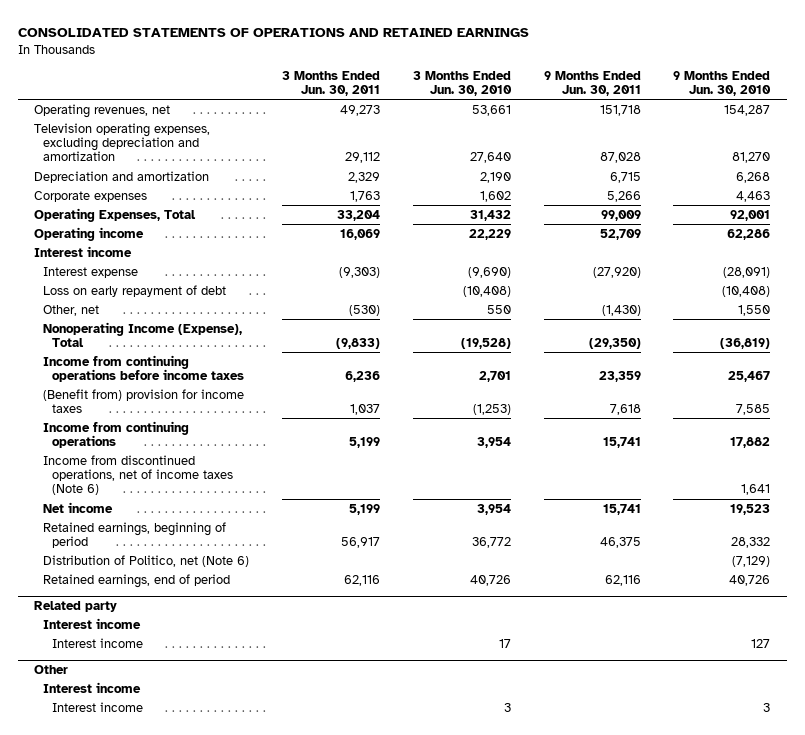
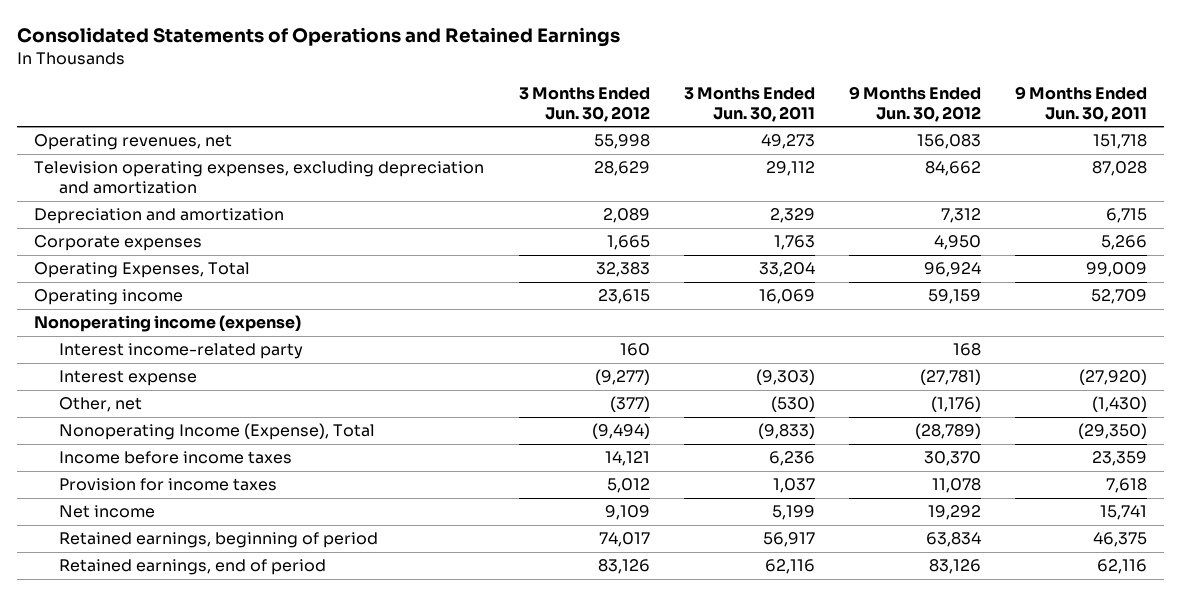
- CONSOLIDATED STATEMENTS OF OPERATIONS AND RETAINED EARNINGS
+ Consolidated Statements of Operations and Retained Earnings
- | 3 Months Ended Jun. 30, 2011 | 3 Months Ended Jun. 30, 2010 | 9 Months Ended Jun. 30, 2011 | 9 Months Ended Jun. 30, 2010
+ | 3 Months Ended Jun. 30, 2012 | 3 Months Ended Jun. 30, 2011 | 9 Months Ended Jun. 30, 2012 | 9 Months Ended Jun. 30, 2011
- Interest income
+ Nonoperating income (expense)
+ Interest income-related party | 160 | | 168 |
- Loss on early repayment of debt | | (10,408) | | (10,408)
- Income from continuing operations before income taxes | 6,236 | 2,701 | 23,359 | 25,467
- (Benefit from) provision for income taxes | 1,037 | (1,253) | 7,618 | 7,585
- Income from continuing operations | 5,199 | 3,954 | 15,741 | 17,882
- Income from discontinued operations, net of income taxes (Note 6) | | | | 1,641
+ Income before income taxes | 14,121 | 6,236 | 30,370 | 23,359
+ Provision for income taxes | 5,012 | 1,037 | 11,078 | 7,618
- Distribution of Politico, net (Note 6) | | | | (7,129)
- Related party
- Interest income
- Interest income | | 17 | | 127
- Other
- Interest income
- Interest income | | 3 | | 3

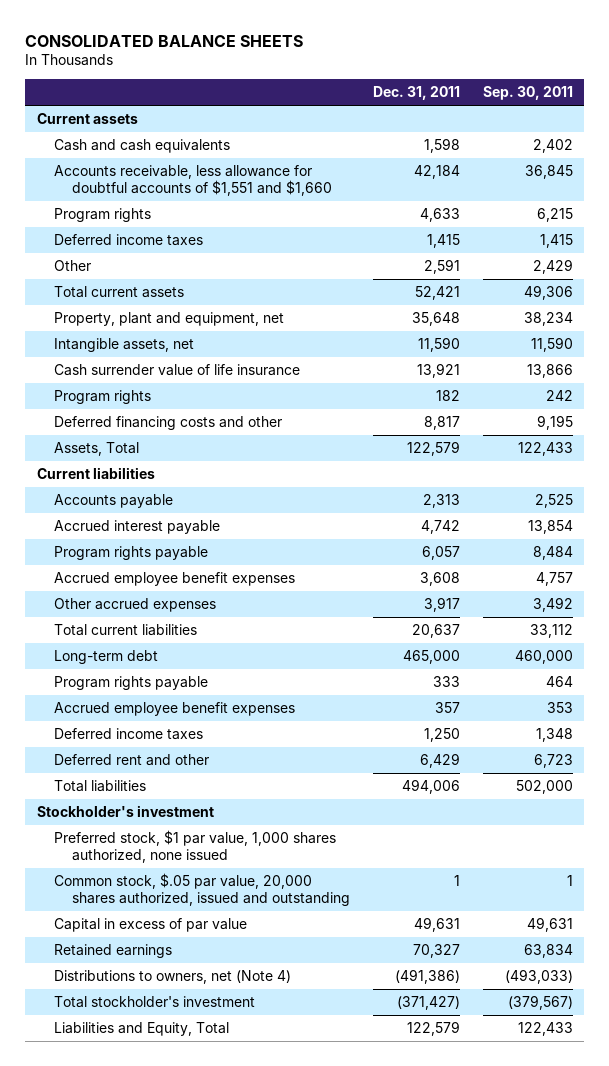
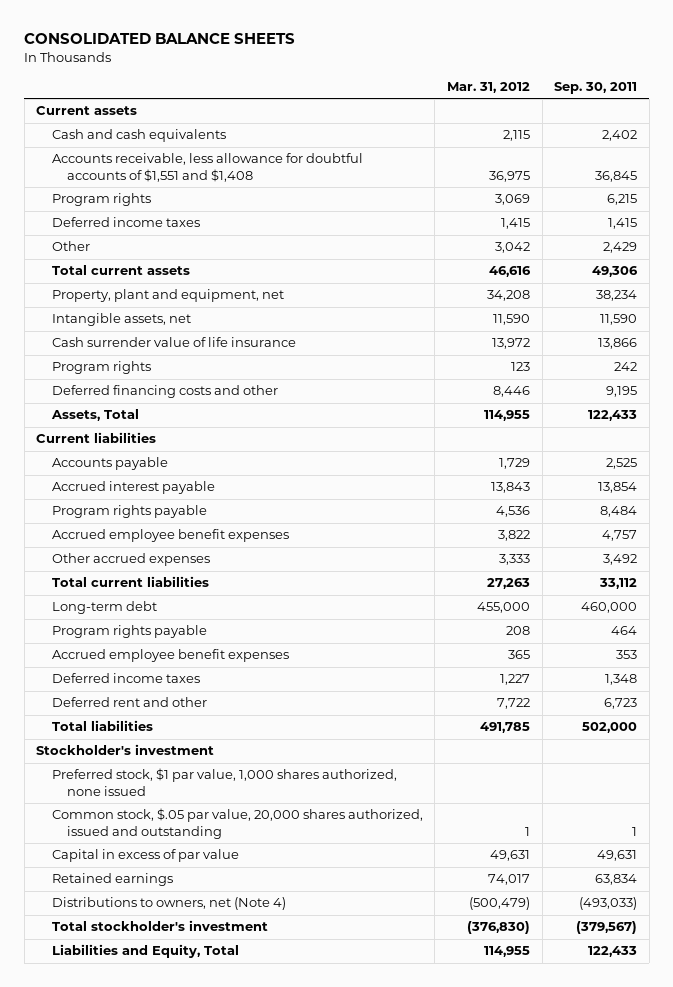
- | Dec. 31, 2011 | Sep. 30, 2011
+ | Mar. 31, 2012 | Sep. 30, 2011
- Accounts receivable, less allowance for doubtful accounts of $1,551 and $1,660 | 42,184 | 36,845
+ Accounts receivable, less allowance for doubtful accounts of $1,551 and $1,408 | 36,975 | 36,845

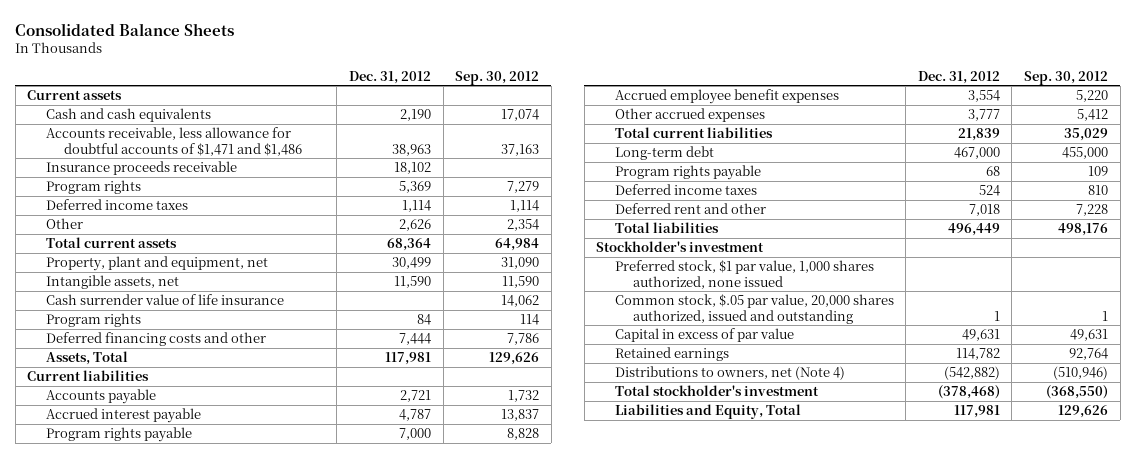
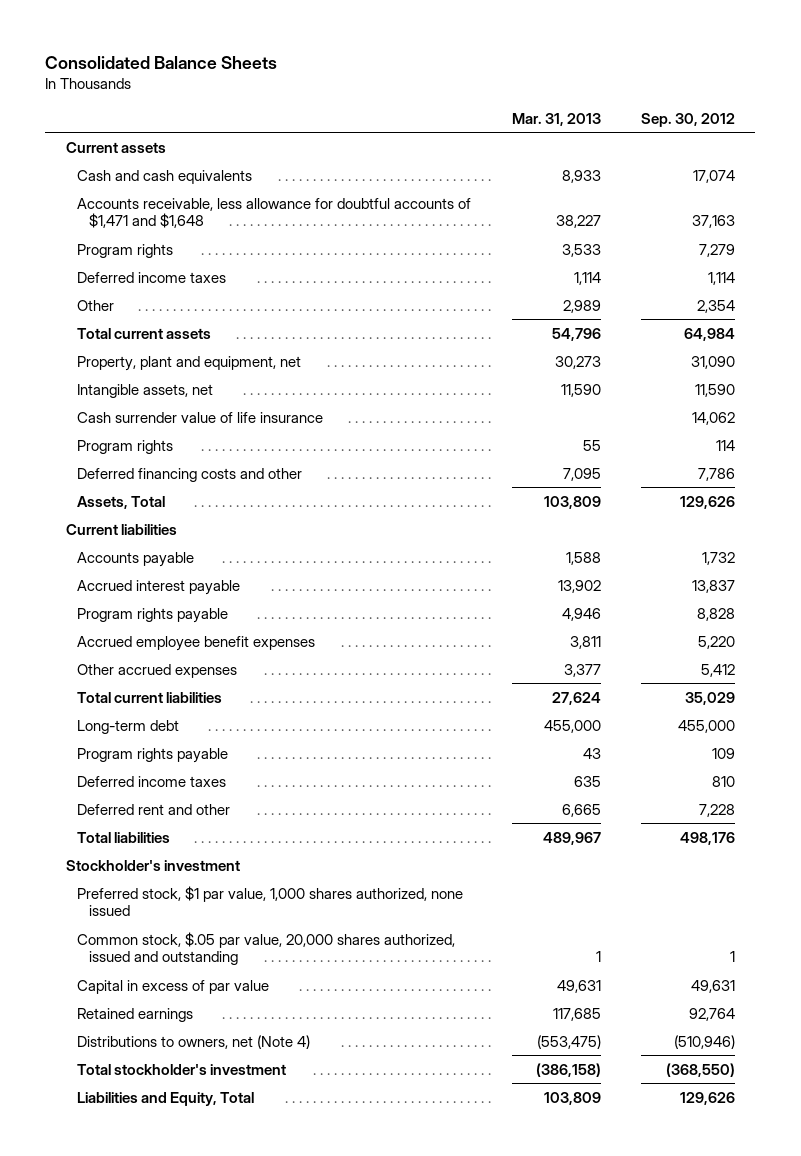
- | Dec. 31, 2012 | Sep. 30, 2012
+ | Mar. 31, 2013 | Sep. 30, 2012
- Accounts receivable, less allowance for doubtful accounts of $1,471 and $1,486 | 38,963 | 37,163
- Insurance proceeds receivable | 18,102 |
+ Accounts receivable, less allowance for doubtful accounts of $1,471 and $1,648 | 38,227 | 37,163

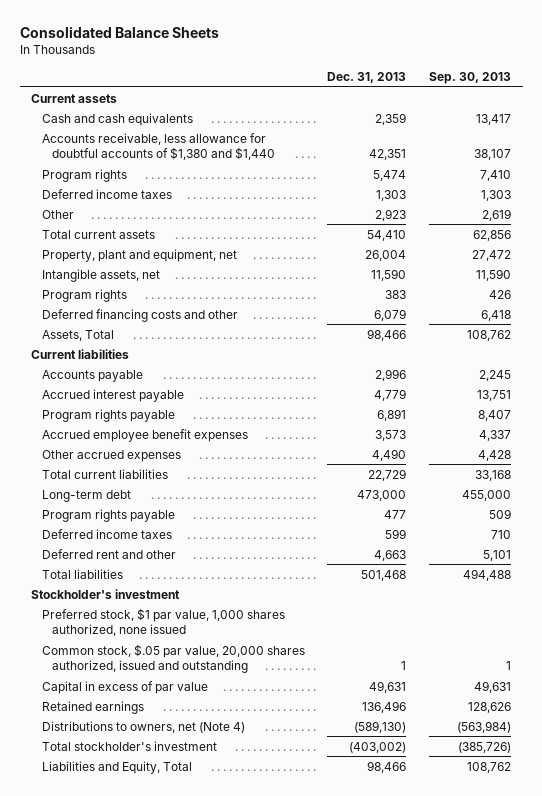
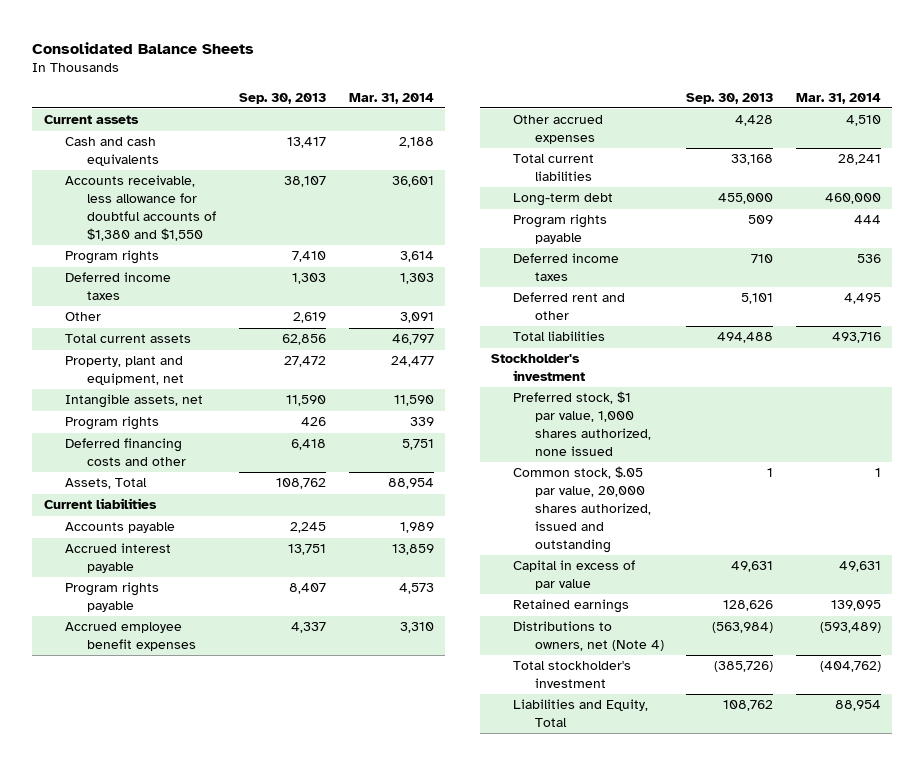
- | Dec. 31, 2013 | Sep. 30, 2013
+ | Sep. 30, 2013 | Mar. 31, 2014
- Accounts receivable, less allowance for doubtful accounts of $1,380 and $1,440 | 42,351 | 38,107
+ Accounts receivable, less allowance for doubtful accounts of $1,380 and $1,550 | 38,107 | 36,601

